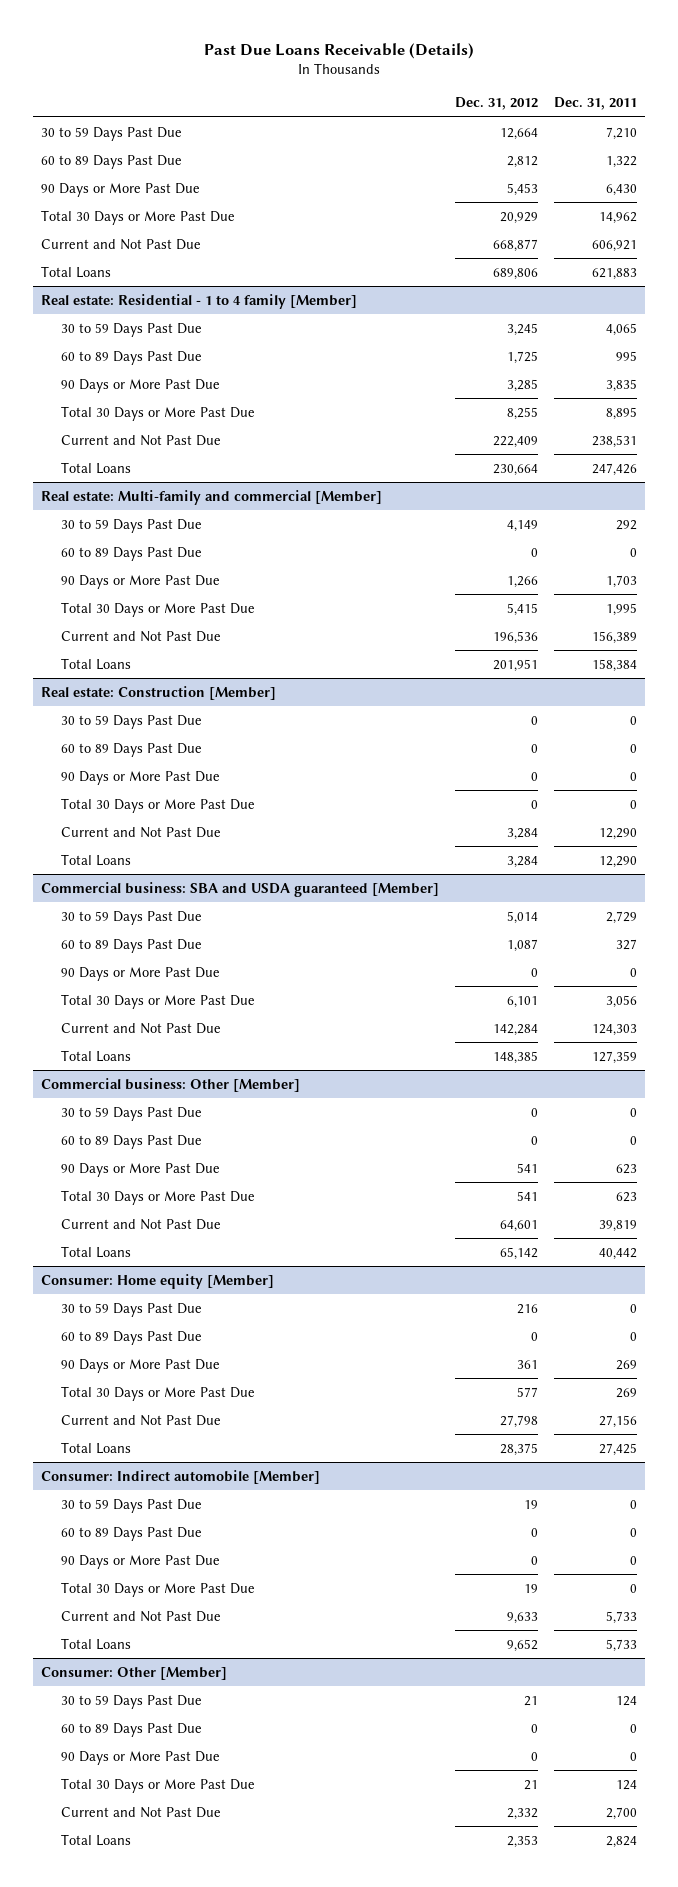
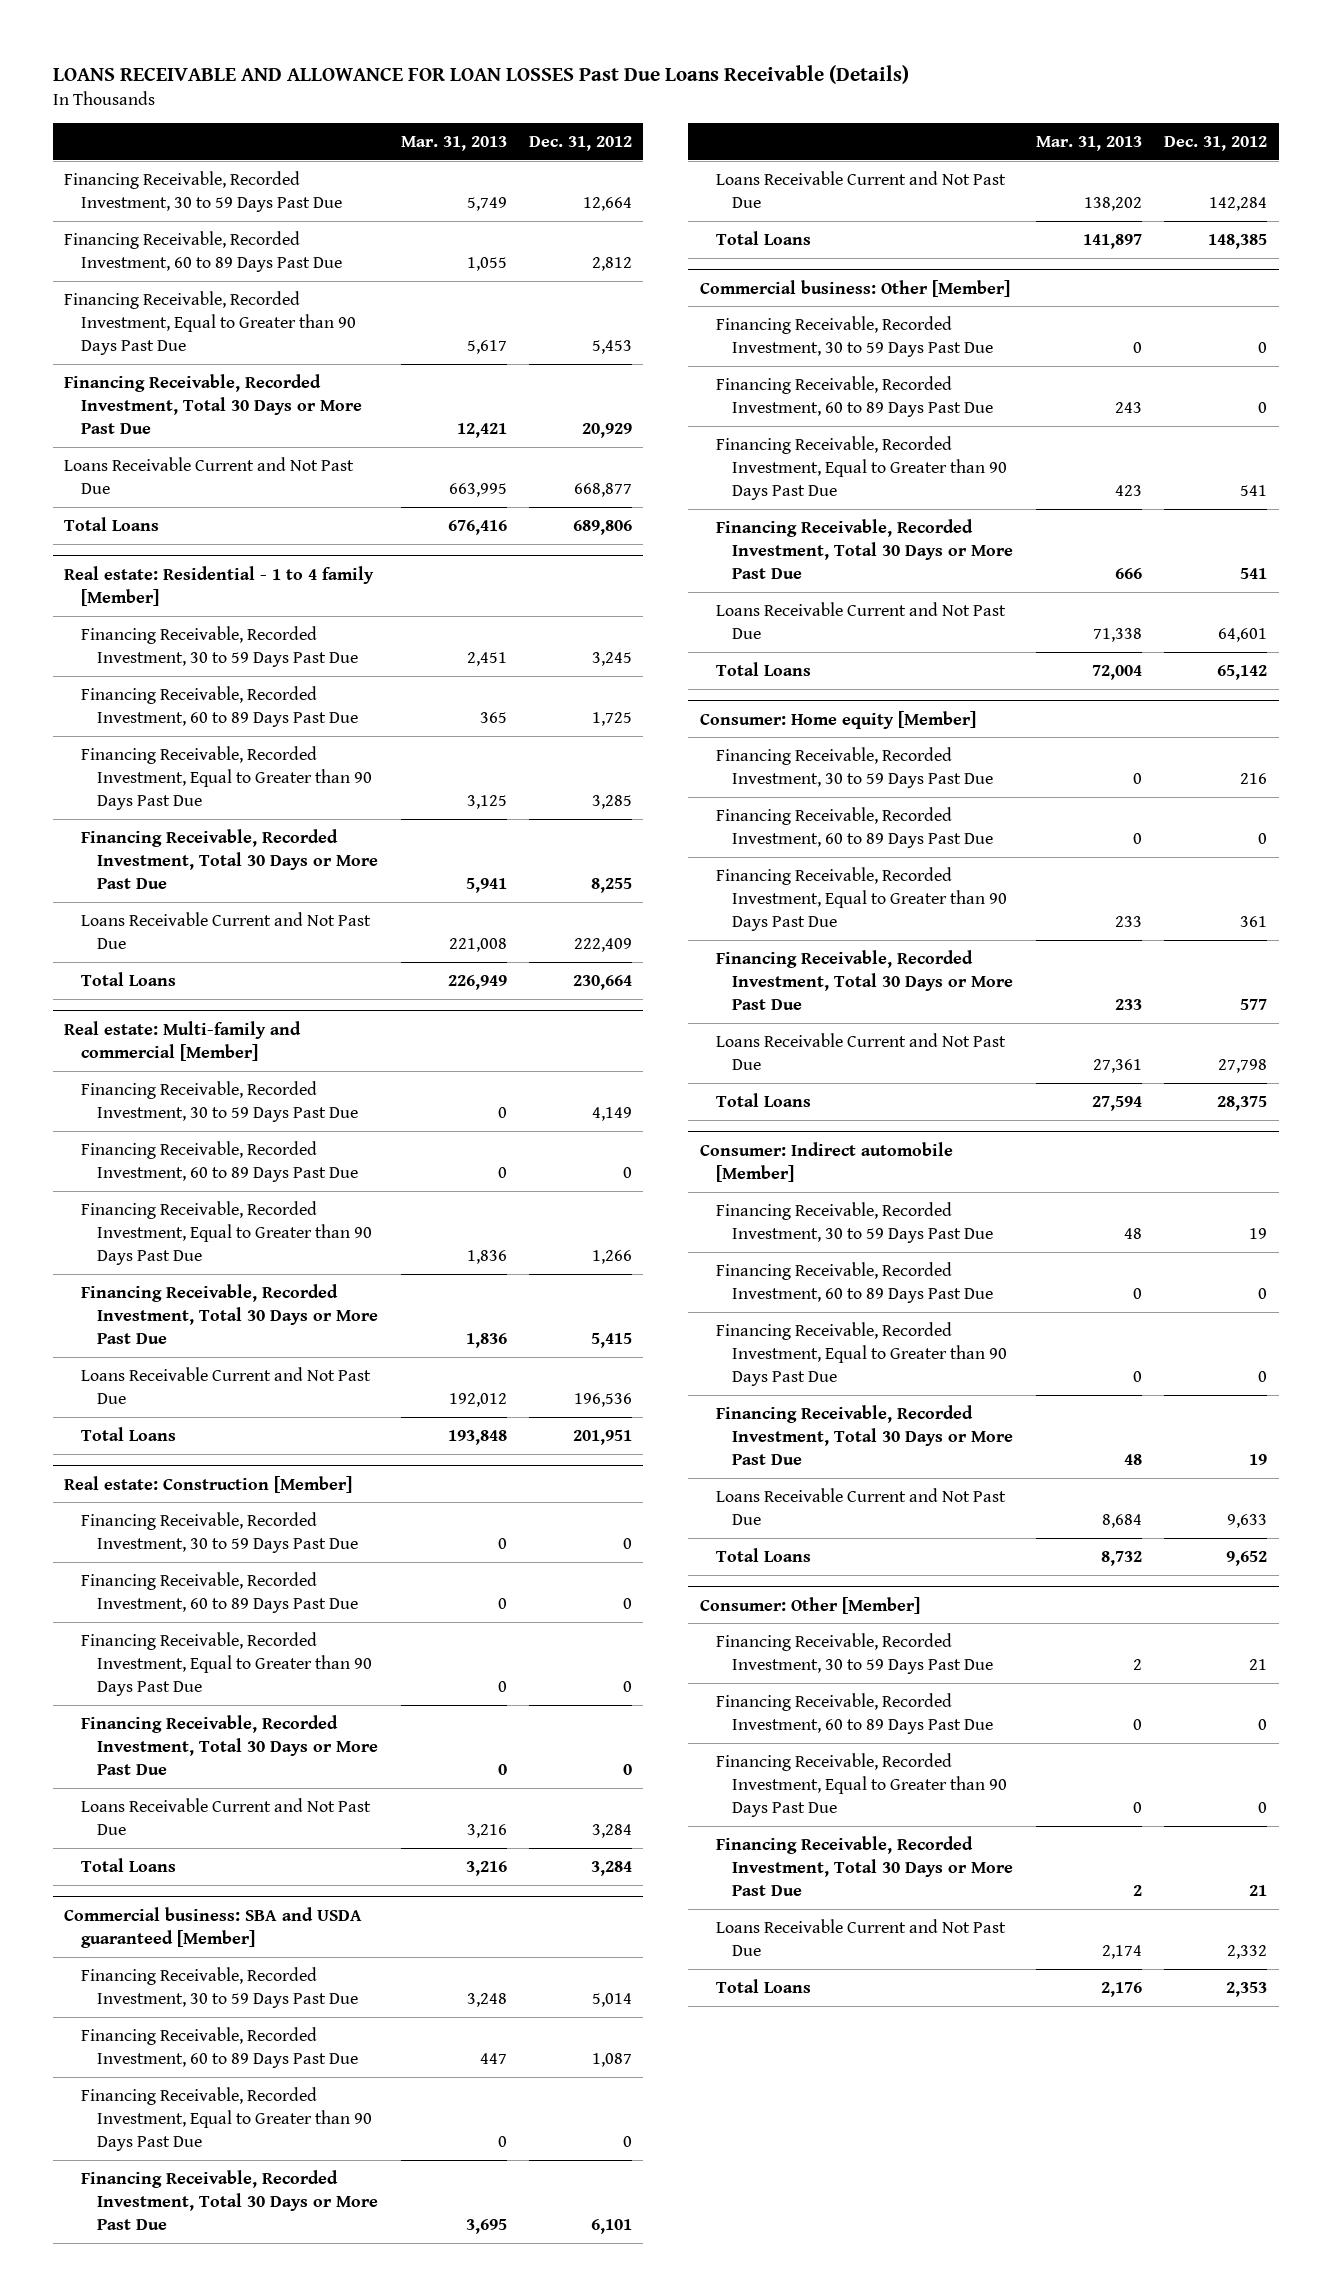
- Past Due Loans Receivable (Details)
+ LOANS RECEIVABLE AND ALLOWANCE FOR LOAN LOSSES Past Due Loans Receivable (Details)
- | Dec. 31, 2012 | Dec. 31, 2011
+ | Mar. 31, 2013 | Dec. 31, 2012
- 30 to 59 Days Past Due | 12,664 | 7,210
- 60 to 89 Days Past Due | 2,812 | 1,322
- 90 Days or More Past Due | 5,453 | 6,430
- Total 30 Days or More Past Due | 20,929 | 14,962
- Current and Not Past Due | 668,877 | 606,921
+ Financing Receivable, Recorded Investment, 30 to 59 Days Past Due | 5,749 | 12,664
+ Financing Receivable, Recorded Investment, 60 to 89 Days Past Due | 1,055 | 2,812
+ Financing Receivable, Recorded Investment, Equal to Greater than 90 Days Past Due | 5,617 | 5,453
+ Financing Receivable, Recorded Investment, Total 30 Days or More Past Due | 12,421 | 20,929
+ Loans Receivable Current and Not Past Due | 663,995 | 668,877
@ Real estate: Residential - 1 to 4 family [Member]
- 30 to 59 Days Past Due | 3,245 | 4,065
- 60 to 89 Days Past Due | 1,725 | 995
- 90 Days or More Past Due | 3,285 | 3,835
- Total 30 Days or More Past Due | 8,255 | 8,895
- Current and Not Past Due | 222,409 | 238,531
+ Financing Receivable, Recorded Investment, 30 to 59 Days Past Due | 2,451 | 3,245
+ Financing Receivable, Recorded Investment, 60 to 89 Days Past Due | 365 | 1,725
+ Financing Receivable, Recorded Investment, Equal to Greater than 90 Days Past Due | 3,125 | 3,285
+ Financing Receivable, Recorded Investment, Total 30 Days or More Past Due | 5,941 | 8,255
+ Loans Receivable Current and Not Past Due | 221,008 | 222,409
@ Real estate: Multi-family and commercial [Member]
- 30 to 59 Days Past Due | 4,149 | 292
- 60 to 89 Days Past Due | 0 | 0
- 90 Days or More Past Due | 1,266 | 1,703
- Total 30 Days or More Past Due | 5,415 | 1,995
- Current and Not Past Due | 196,536 | 156,389
+ Financing Receivable, Recorded Investment, 30 to 59 Days Past Due | 0 | 4,149
+ Financing Receivable, Recorded Investment, 60 to 89 Days Past Due | 0 | 0
+ Financing Receivable, Recorded Investment, Equal to Greater than 90 Days Past Due | 1,836 | 1,266
+ Financing Receivable, Recorded Investment, Total 30 Days or More Past Due | 1,836 | 5,415
+ Loans Receivable Current and Not Past Due | 192,012 | 196,536
@ Real estate: Construction [Member]
- 30 to 59 Days Past Due | 0 | 0
- 60 to 89 Days Past Due | 0 | 0
- 90 Days or More Past Due | 0 | 0
- Total 30 Days or More Past Due | 0 | 0
- Current and Not Past Due | 3,284 | 12,290
+ Financing Receivable, Recorded Investment, 30 to 59 Days Past Due | 0 | 0
+ Financing Receivable, Recorded Investment, 60 to 89 Days Past Due | 0 | 0
+ Financing Receivable, Recorded Investment, Equal to Greater than 90 Days Past Due | 0 | 0
+ Financing Receivable, Recorded Investment, Total 30 Days or More Past Due | 0 | 0
+ Loans Receivable Current and Not Past Due | 3,216 | 3,284
@ Commercial business: SBA and USDA guaranteed [Member]
- 30 to 59 Days Past Due | 5,014 | 2,729
- 60 to 89 Days Past Due | 1,087 | 327
- 90 Days or More Past Due | 0 | 0
- Total 30 Days or More Past Due | 6,101 | 3,056
- Current and Not Past Due | 142,284 | 124,303
+ Financing Receivable, Recorded Investment, 30 to 59 Days Past Due | 3,248 | 5,014
+ Financing Receivable, Recorded Investment, 60 to 89 Days Past Due | 447 | 1,087
+ Financing Receivable, Recorded Investment, Equal to Greater than 90 Days Past Due | 0 | 0
+ Financing Receivable, Recorded Investment, Total 30 Days or More Past Due | 3,695 | 6,101
+ Loans Receivable Current and Not Past Due | 138,202 | 142,284
@ Commercial business: Other [Member]
- 30 to 59 Days Past Due | 0 | 0
- 60 to 89 Days Past Due | 0 | 0
- 90 Days or More Past Due | 541 | 623
- Total 30 Days or More Past Due | 541 | 623
- Current and Not Past Due | 64,601 | 39,819
+ Financing Receivable, Recorded Investment, 30 to 59 Days Past Due | 0 | 0
+ Financing Receivable, Recorded Investment, 60 to 89 Days Past Due | 243 | 0
+ Financing Receivable, Recorded Investment, Equal to Greater than 90 Days Past Due | 423 | 541
+ Financing Receivable, Recorded Investment, Total 30 Days or More Past Due | 666 | 541
+ Loans Receivable Current and Not Past Due | 71,338 | 64,601
@ Consumer: Home equity [Member]
- 30 to 59 Days Past Due | 216 | 0
- 60 to 89 Days Past Due | 0 | 0
- 90 Days or More Past Due | 361 | 269
- Total 30 Days or More Past Due | 577 | 269
- Current and Not Past Due | 27,798 | 27,156
+ Financing Receivable, Recorded Investment, 30 to 59 Days Past Due | 0 | 216
+ Financing Receivable, Recorded Investment, 60 to 89 Days Past Due | 0 | 0
+ Financing Receivable, Recorded Investment, Equal to Greater than 90 Days Past Due | 233 | 361
+ Financing Receivable, Recorded Investment, Total 30 Days or More Past Due | 233 | 577
+ Loans Receivable Current and Not Past Due | 27,361 | 27,798
@ Consumer: Indirect automobile [Member]
- 30 to 59 Days Past Due | 19 | 0
- 60 to 89 Days Past Due | 0 | 0
- 90 Days or More Past Due | 0 | 0
- Total 30 Days or More Past Due | 19 | 0
- Current and Not Past Due | 9,633 | 5,733
+ Financing Receivable, Recorded Investment, 30 to 59 Days Past Due | 48 | 19
+ Financing Receivable, Recorded Investment, 60 to 89 Days Past Due | 0 | 0
+ Financing Receivable, Recorded Investment, Equal to Greater than 90 Days Past Due | 0 | 0
+ Financing Receivable, Recorded Investment, Total 30 Days or More Past Due | 48 | 19
+ Loans Receivable Current and Not Past Due | 8,684 | 9,633
@ Consumer: Other [Member]
- 30 to 59 Days Past Due | 21 | 124
- 60 to 89 Days Past Due | 0 | 0
- 90 Days or More Past Due | 0 | 0
- Total 30 Days or More Past Due | 21 | 124
- Current and Not Past Due | 2,332 | 2,700
+ Financing Receivable, Recorded Investment, 30 to 59 Days Past Due | 2 | 21
+ Financing Receivable, Recorded Investment, 60 to 89 Days Past Due | 0 | 0
+ Financing Receivable, Recorded Investment, Equal to Greater than 90 Days Past Due | 0 | 0
+ Financing Receivable, Recorded Investment, Total 30 Days or More Past Due | 2 | 21
+ Loans Receivable Current and Not Past Due | 2,174 | 2,332

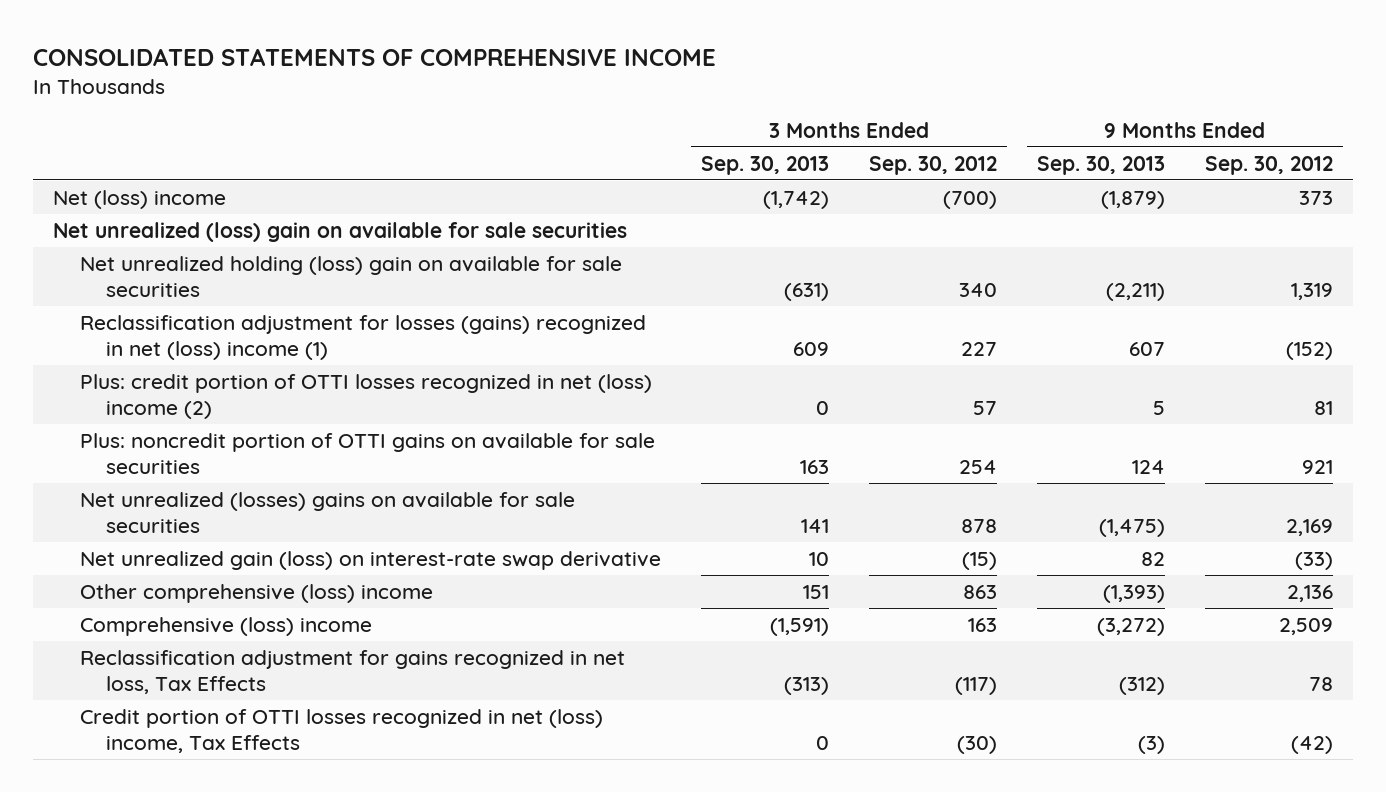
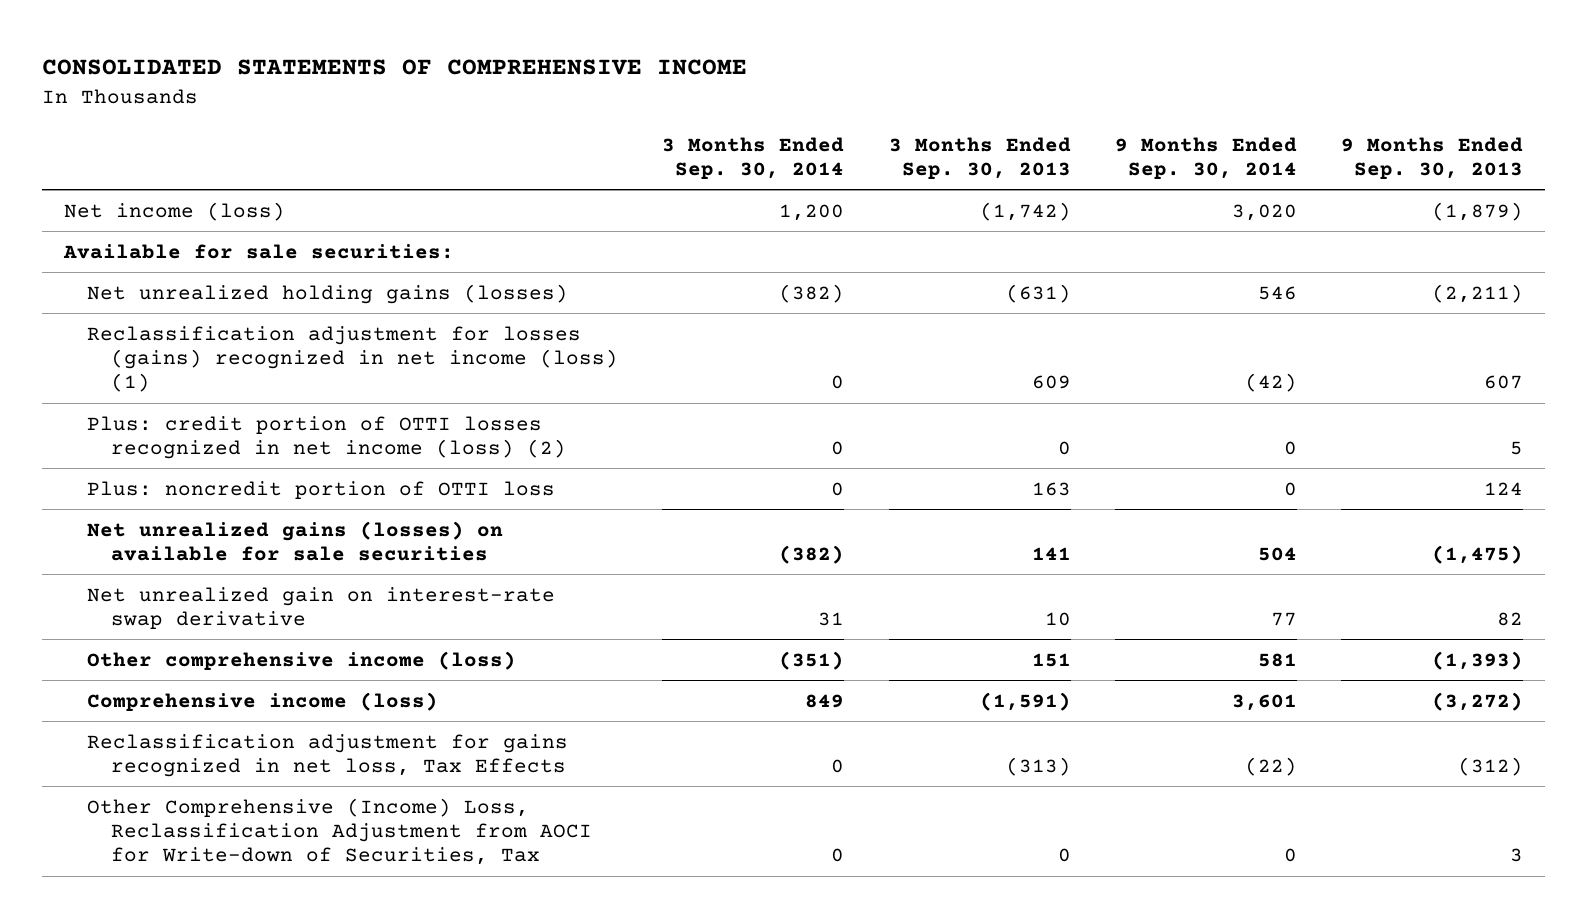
- | 3 Months Ended Sep. 30, 2013 | 3 Months Ended Sep. 30, 2012 | 9 Months Ended Sep. 30, 2013 | 9 Months Ended Sep. 30, 2012
+ | 3 Months Ended Sep. 30, 2014 | 3 Months Ended Sep. 30, 2013 | 9 Months Ended Sep. 30, 2014 | 9 Months Ended Sep. 30, 2013
- Net (loss) income | (1,742) | (700) | (1,879) | 373
- Net unrealized (loss) gain on available for sale securities
- Net unrealized holding (loss) gain on available for sale securities | (631) | 340 | (2,211) | 1,319
- Reclassification adjustment for losses (gains) recognized in net (loss) income (1) | 609 | 227 | 607 | (152)
- Plus: credit portion of OTTI losses recognized in net (loss) income (2) | 0 | 57 | 5 | 81
- Plus: noncredit portion of OTTI gains on available for sale securities | 163 | 254 | 124 | 921
- Net unrealized (losses) gains on available for sale securities | 141 | 878 | (1,475) | 2,169
- Net unrealized gain (loss) on interest-rate swap derivative | 10 | (15) | 82 | (33)
- Other comprehensive (loss) income | 151 | 863 | (1,393) | 2,136
- Comprehensive (loss) income | (1,591) | 163 | (3,272) | 2,509
+ Net income (loss) | 1,200 | (1,742) | 3,020 | (1,879)
+ Available for sale securities:
+ Net unrealized holding gains (losses) | (382) | (631) | 546 | (2,211)
+ Reclassification adjustment for losses (gains) recognized in net income (loss) (1) | 0 | 609 | (42) | 607
+ Plus: credit portion of OTTI losses recognized in net income (loss) (2) | 0 | 0 | 0 | 5
+ Plus: noncredit portion of OTTI loss | 0 | 163 | 0 | 124
+ Net unrealized gains (losses) on available for sale securities | (382) | 141 | 504 | (1,475)
+ Net unrealized gain on interest-rate swap derivative | 31 | 10 | 77 | 82
+ Other comprehensive income (loss) | (351) | 151 | 581 | (1,393)
+ Comprehensive income (loss) | 849 | (1,591) | 3,601 | (3,272)
- Credit portion of OTTI losses recognized in net (loss) income, Tax Effects | 0 | (30) | (3) | (42)
+ Other Comprehensive (Income) Loss, Reclassification Adjustment from AOCI for Write-down of Securities, Tax | 0 | 0 | 0 | 3

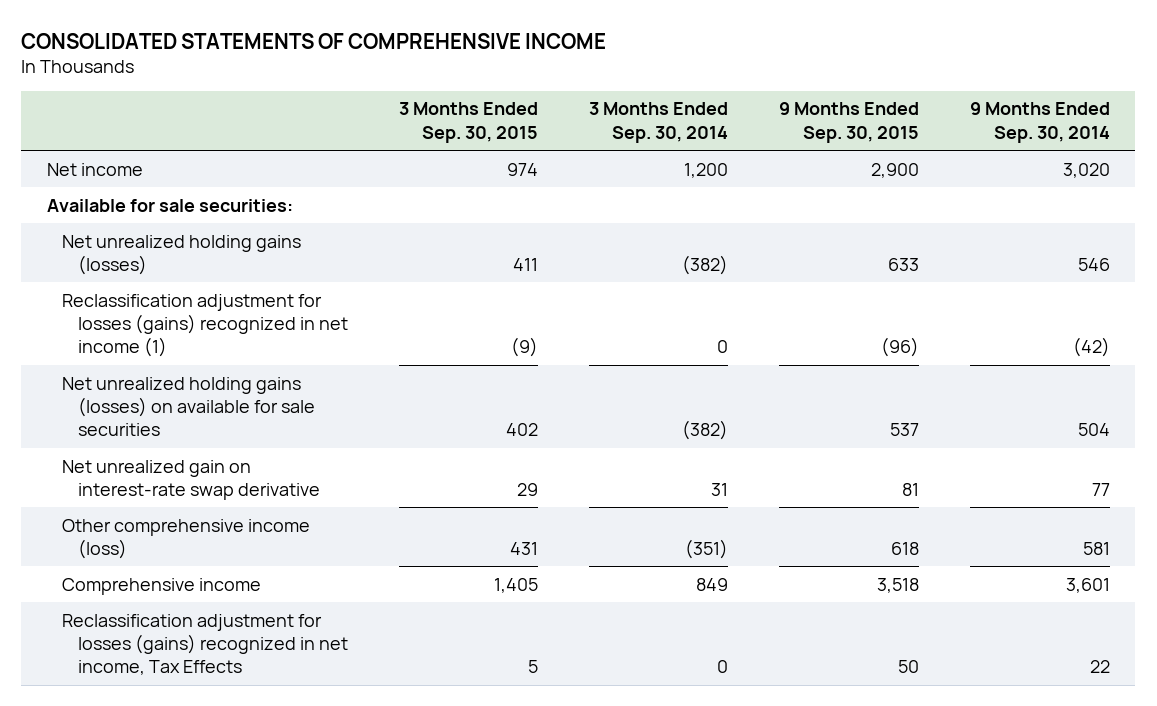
- | 3 Months Ended Sep. 30, 2014 | 3 Months Ended Sep. 30, 2013 | 9 Months Ended Sep. 30, 2014 | 9 Months Ended Sep. 30, 2013
+ | 3 Months Ended Sep. 30, 2015 | 3 Months Ended Sep. 30, 2014 | 9 Months Ended Sep. 30, 2015 | 9 Months Ended Sep. 30, 2014
- Net income (loss) | 1,200 | (1,742) | 3,020 | (1,879)
+ Net income | 974 | 1,200 | 2,900 | 3,020
- Reclassification adjustment for losses (gains) recognized in net income (loss) (1) | 0 | 609 | (42) | 607
- Plus: credit portion of OTTI losses recognized in net income (loss) (2) | 0 | 0 | 0 | 5
- Plus: noncredit portion of OTTI loss | 0 | 163 | 0 | 124
- Net unrealized gains (losses) on available for sale securities | (382) | 141 | 504 | (1,475)
+ Reclassification adjustment for losses (gains) recognized in net income (1) | (9) | 0 | (96) | (42)
+ Net unrealized holding gains (losses) on available for sale securities | 402 | (382) | 537 | 504
- Comprehensive income (loss) | 849 | (1,591) | 3,601 | (3,272)
- Reclassification adjustment for gains recognized in net loss, Tax Effects | 0 | (313) | (22) | (312)
- Other Comprehensive (Income) Loss, Reclassification Adjustment from AOCI for Write-down of Securities, Tax | 0 | 0 | 0 | 3
+ Comprehensive income | 1,405 | 849 | 3,518 | 3,601
+ Reclassification adjustment for losses (gains) recognized in net income, Tax Effects | 5 | 0 | 50 | 22

